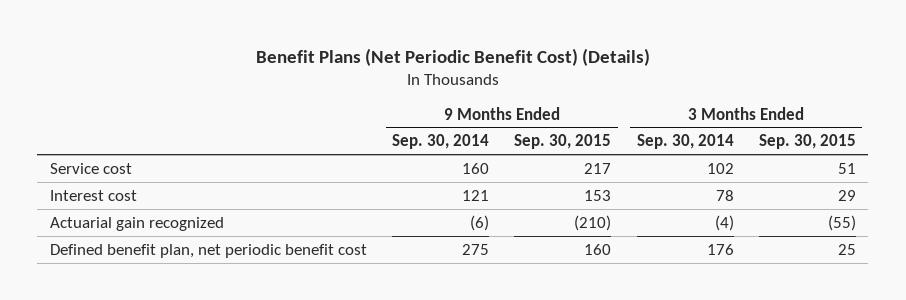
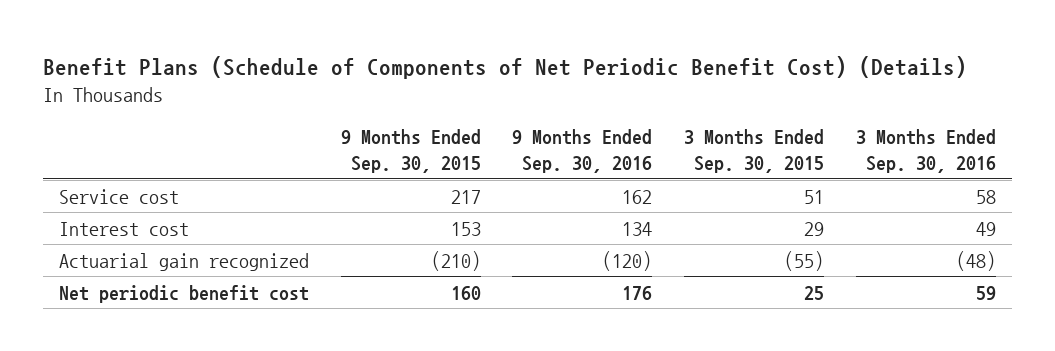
- Benefit Plans (Net Periodic Benefit Cost) (Details)
+ Benefit Plans (Schedule of Components of Net Periodic Benefit Cost) (Details)
- | 9 Months Ended Sep. 30, 2014 | 9 Months Ended Sep. 30, 2015 | 3 Months Ended Sep. 30, 2014 | 3 Months Ended Sep. 30, 2015
+ | 9 Months Ended Sep. 30, 2015 | 9 Months Ended Sep. 30, 2016 | 3 Months Ended Sep. 30, 2015 | 3 Months Ended Sep. 30, 2016
- Defined benefit plan, net periodic benefit cost | 275 | 160 | 176 | 25
+ Net periodic benefit cost | 160 | 176 | 25 | 59

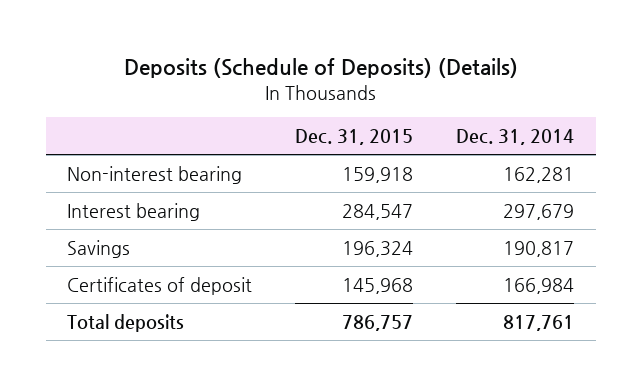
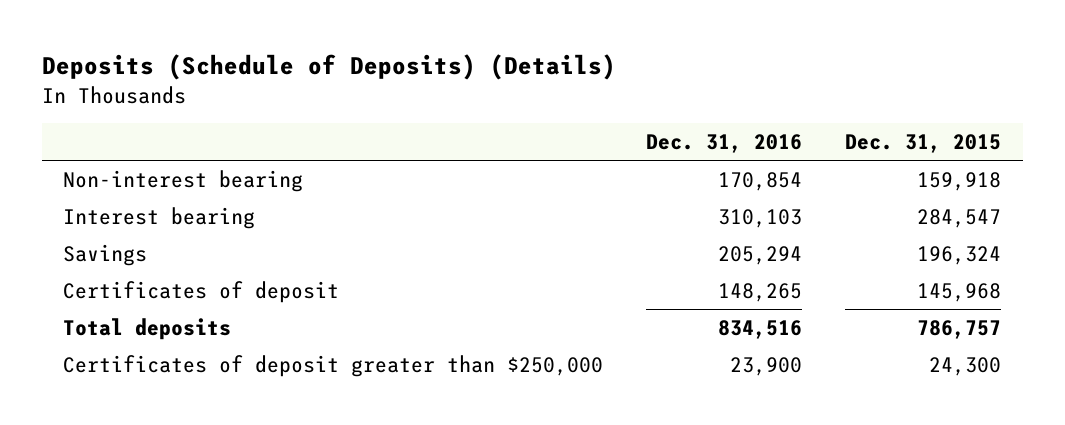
- | Dec. 31, 2015 | Dec. 31, 2014
+ | Dec. 31, 2016 | Dec. 31, 2015
+ Certificates of deposit greater than $250,000 | 23,900 | 24,300

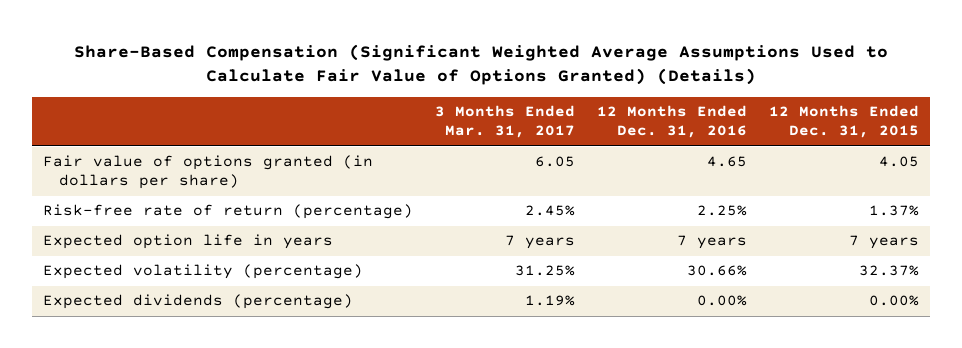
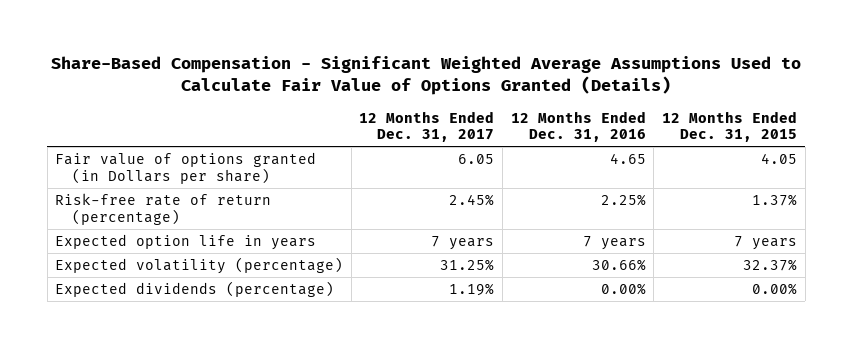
- Share-Based Compensation (Significant Weighted Average Assumptions Used to Calculate Fair Value of Options Granted) (Details)
+ Share-Based Compensation - Significant Weighted Average Assumptions Used to Calculate Fair Value of Options Granted (Details)
- | 3 Months Ended Mar. 31, 2017 | 12 Months Ended Dec. 31, 2016 | 12 Months Ended Dec. 31, 2015
+ | 12 Months Ended Dec. 31, 2017 | 12 Months Ended Dec. 31, 2016 | 12 Months Ended Dec. 31, 2015
- Fair value of options granted (in dollars per share) | 6.05 | 4.65 | 4.05
+ Fair value of options granted (in Dollars per share) | 6.05 | 4.65 | 4.05

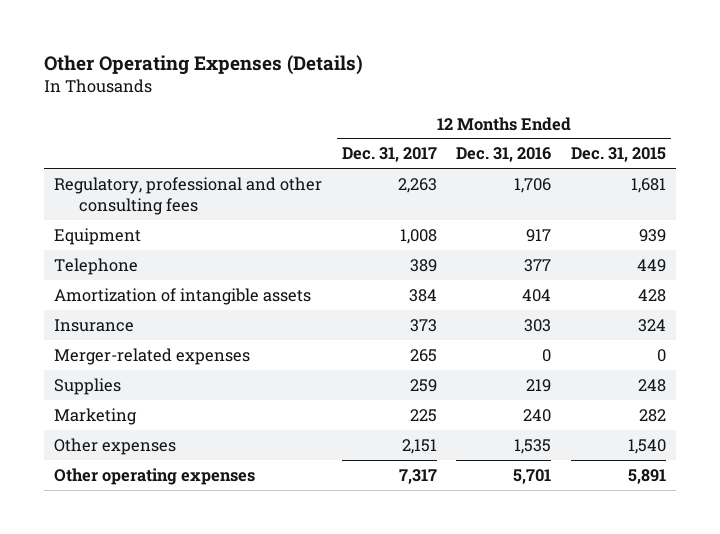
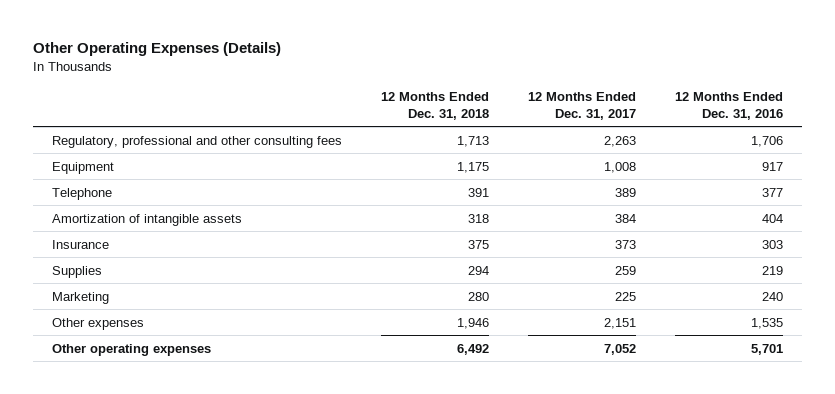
- | 12 Months Ended Dec. 31, 2017 | 12 Months Ended Dec. 31, 2016 | 12 Months Ended Dec. 31, 2015
+ | 12 Months Ended Dec. 31, 2018 | 12 Months Ended Dec. 31, 2017 | 12 Months Ended Dec. 31, 2016
- Merger-related expenses | 265 | 0 | 0
- Other operating expenses | 7,317 | 5,701 | 5,891
+ Other operating expenses | 6,492 | 7,052 | 5,701

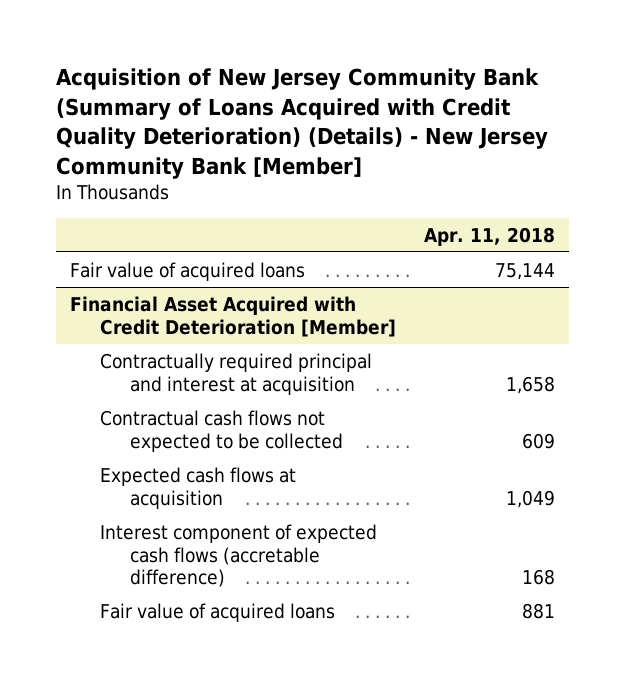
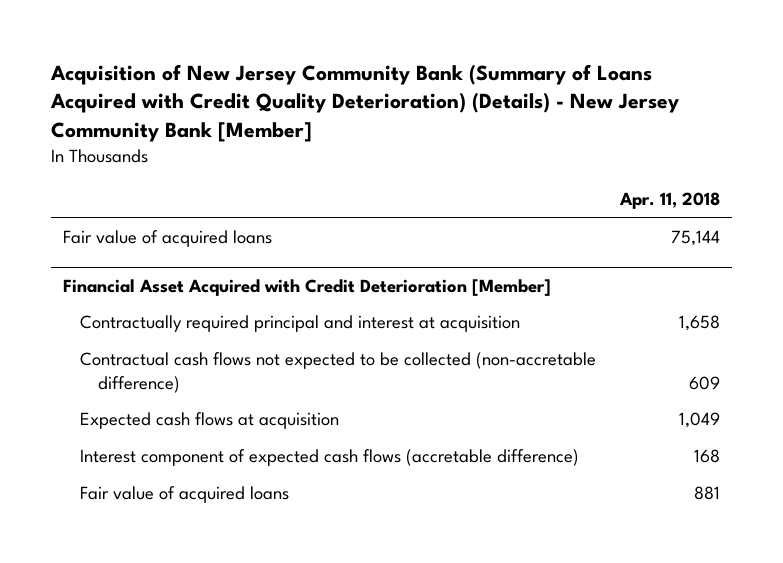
@ Financial Asset Acquired with Credit Deterioration [Member]
- Contractual cash flows not expected to be collected | 609
+ Contractual cash flows not expected to be collected (non-accretable difference) | 609

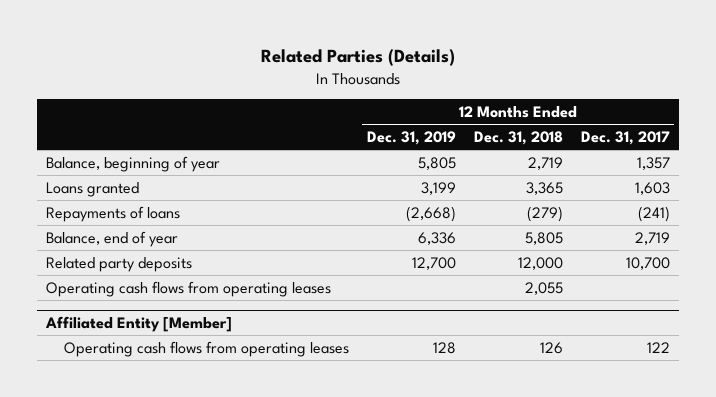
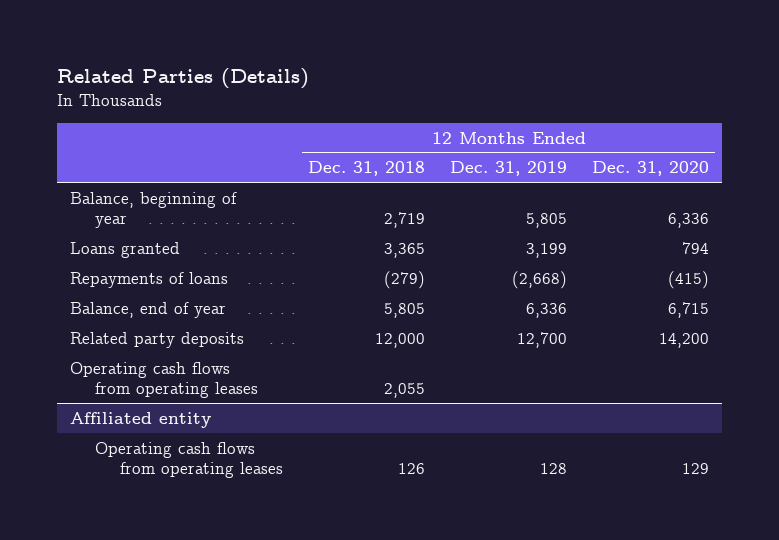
- | 12 Months Ended Dec. 31, 2019 | 12 Months Ended Dec. 31, 2018 | 12 Months Ended Dec. 31, 2017
+ | 12 Months Ended Dec. 31, 2018 | 12 Months Ended Dec. 31, 2019 | 12 Months Ended Dec. 31, 2020
- Affiliated Entity [Member]
+ Affiliated entity

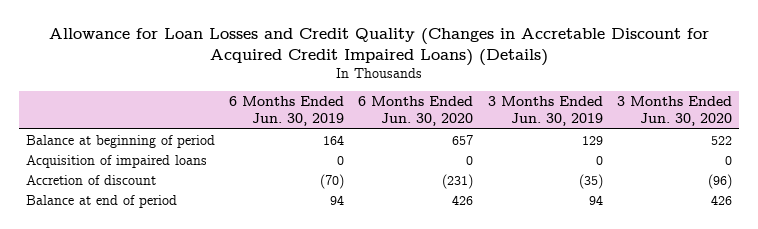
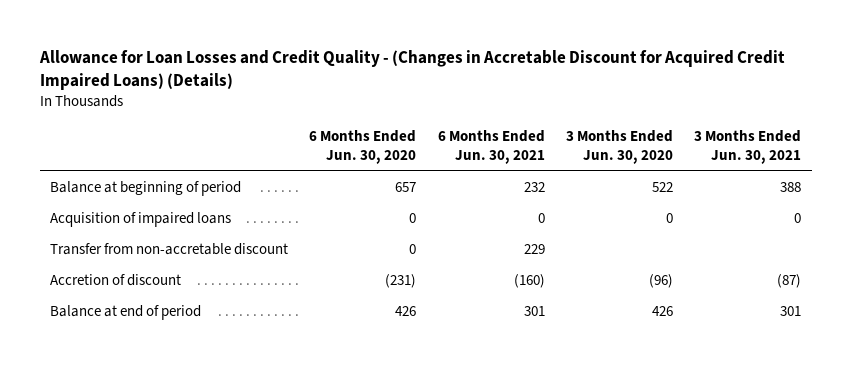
- Allowance for Loan Losses and Credit Quality (Changes in Accretable Discount for Acquired Credit Impaired Loans) (Details)
+ Allowance for Loan Losses and Credit Quality - (Changes in Accretable Discount for Acquired Credit Impaired Loans) (Details)
- | 6 Months Ended Jun. 30, 2019 | 6 Months Ended Jun. 30, 2020 | 3 Months Ended Jun. 30, 2019 | 3 Months Ended Jun. 30, 2020
+ | 6 Months Ended Jun. 30, 2020 | 6 Months Ended Jun. 30, 2021 | 3 Months Ended Jun. 30, 2020 | 3 Months Ended Jun. 30, 2021
+ Transfer from non-accretable discount | 0 | 229 | |

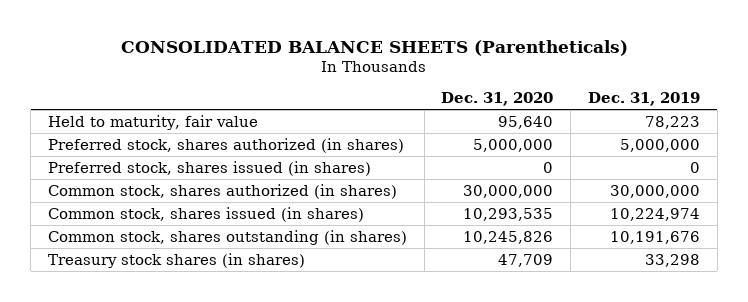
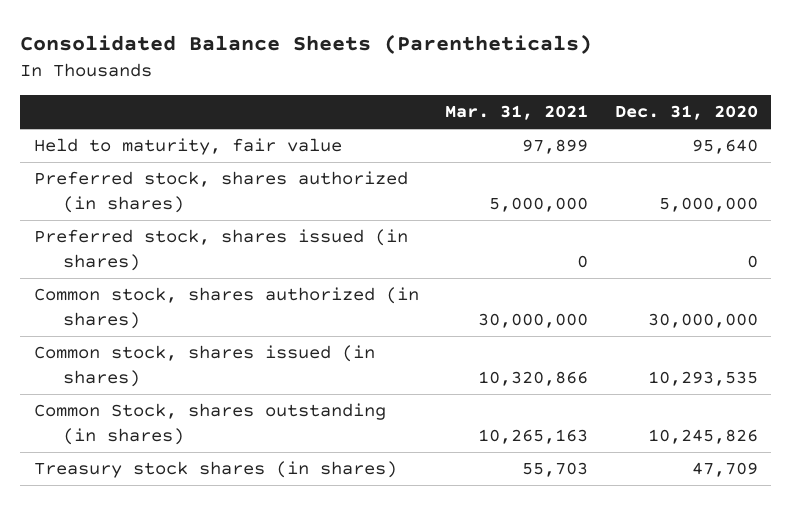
- CONSOLIDATED BALANCE SHEETS (Parentheticals)
+ Consolidated Balance Sheets (Parentheticals)
- | Dec. 31, 2020 | Dec. 31, 2019
+ | Mar. 31, 2021 | Dec. 31, 2020
- Common stock, shares outstanding (in shares) | 10,245,826 | 10,191,676
+ Common Stock, shares outstanding (in shares) | 10,265,163 | 10,245,826

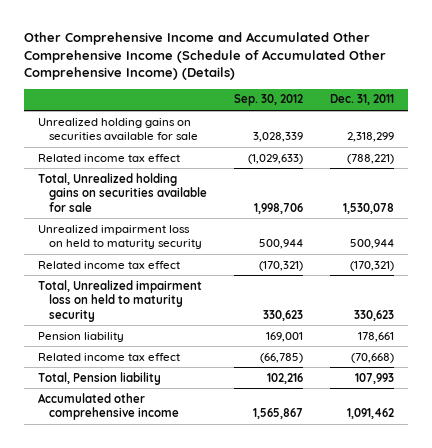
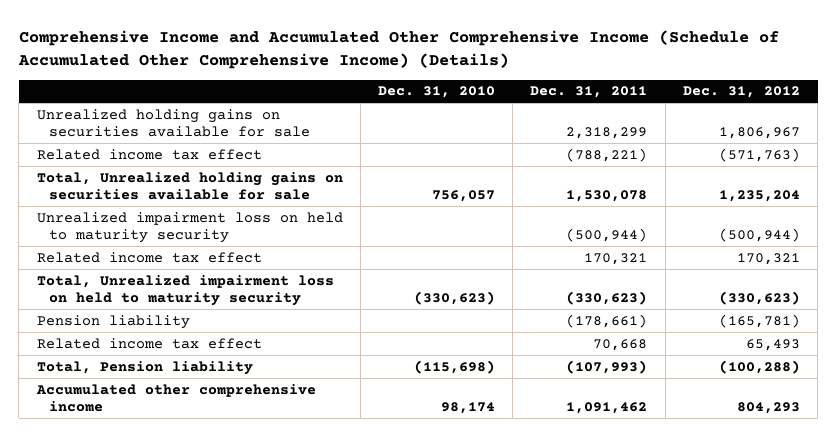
- Other Comprehensive Income and Accumulated Other Comprehensive Income (Schedule of Accumulated Other Comprehensive Income) (Details)
+ Comprehensive Income and Accumulated Other Comprehensive Income (Schedule of Accumulated Other Comprehensive Income) (Details)
- | Sep. 30, 2012 | Dec. 31, 2011
+ | Dec. 31, 2010 | Dec. 31, 2011 | Dec. 31, 2012
- Unrealized impairment loss on held to maturity security | 500,944 | 500,944
- Related income tax effect | (170,321) | (170,321)
- Total, Unrealized impairment loss on held to maturity security | 330,623 | 330,623
- Pension liability | 169,001 | 178,661
- Related income tax effect | (66,785) | (70,668)
- Total, Pension liability | 102,216 | 107,993
+ Unrealized impairment loss on held to maturity security | | (500,944) | (500,944)
+ Related income tax effect | | 170,321 | 170,321
+ Total, Unrealized impairment loss on held to maturity security | (330,623) | (330,623) | (330,623)
+ Pension liability | | (178,661) | (165,781)
+ Related income tax effect | | 70,668 | 65,493
+ Total, Pension liability | (115,698) | (107,993) | (100,288)

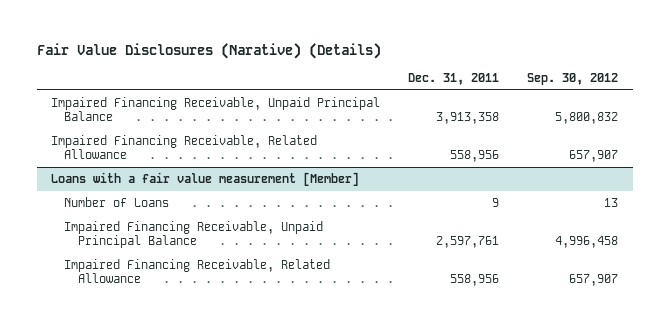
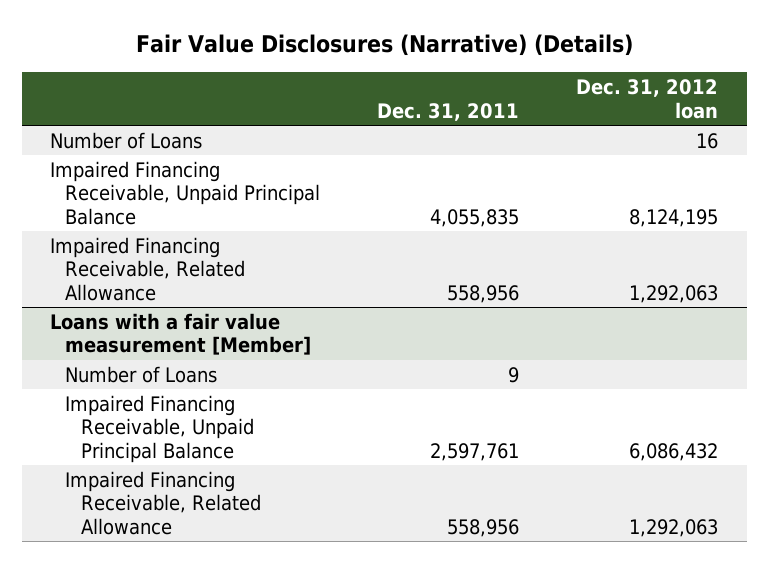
- Fair Value Disclosures (Narative) (Details)
+ Fair Value Disclosures (Narrative) (Details)
- | Dec. 31, 2011 | Sep. 30, 2012
+ | Dec. 31, 2011 | Dec. 31, 2012 loan
- Impaired Financing Receivable, Unpaid Principal Balance | 3,913,358 | 5,800,832
+ Number of Loans | | 16
+ Impaired Financing Receivable, Unpaid Principal Balance | 4,055,835 | 8,124,195

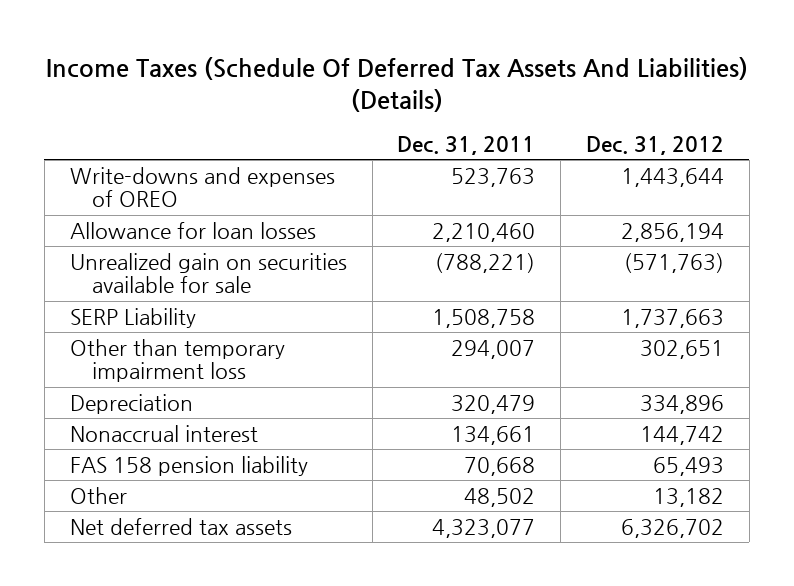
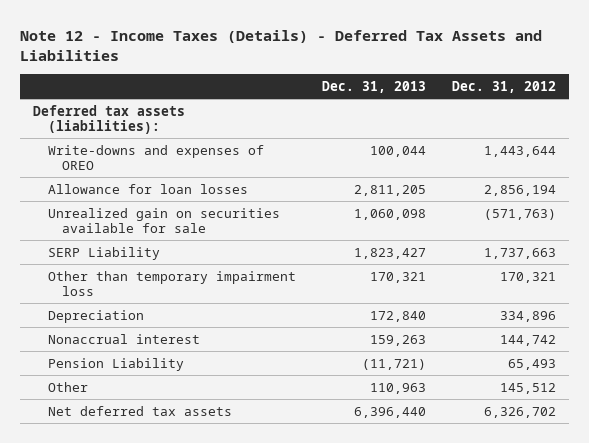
- Income Taxes (Schedule Of Deferred Tax Assets And Liabilities) (Details)
+ Note 12 - Income Taxes (Details) - Deferred Tax Assets and Liabilities
- | Dec. 31, 2011 | Dec. 31, 2012
+ | Dec. 31, 2013 | Dec. 31, 2012
+ Deferred tax assets (liabilities):
- Other than temporary impairment loss | 294,007 | 302,651
+ Other than temporary impairment loss | 170,321 | 170,321
- FAS 158 pension liability | 70,668 | 65,493
- Other | 48,502 | 13,182
+ Pension Liability | (11,721) | 65,493
+ Other | 110,963 | 145,512

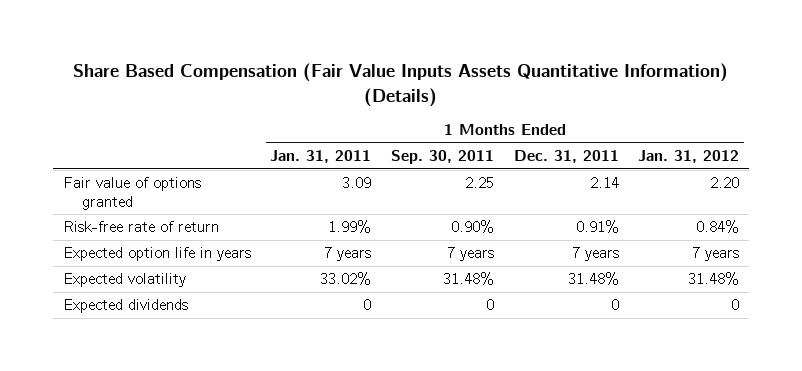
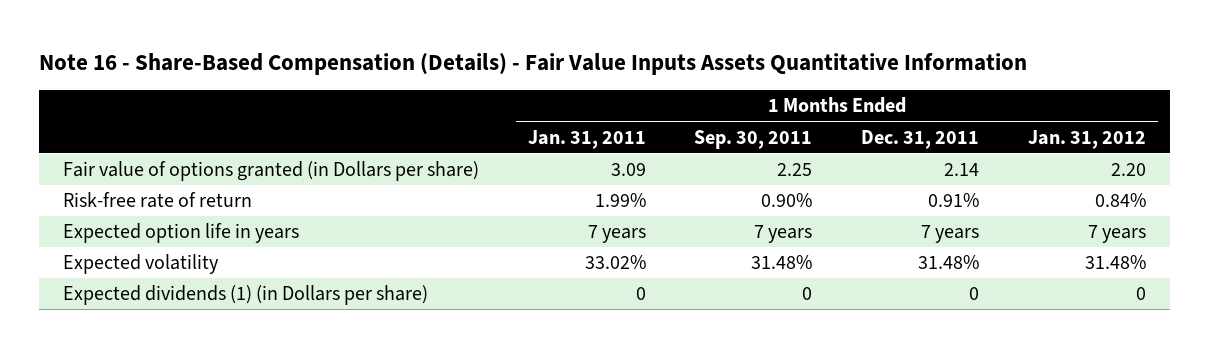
- Share Based Compensation (Fair Value Inputs Assets Quantitative Information) (Details)
+ Note 16 - Share-Based Compensation (Details) - Fair Value Inputs Assets Quantitative Information
- Fair value of options granted | 3.09 | 2.25 | 2.14 | 2.20
+ Fair value of options granted (in Dollars per share) | 3.09 | 2.25 | 2.14 | 2.20
- Expected dividends | 0 | 0 | 0 | 0
+ Expected dividends (1) (in Dollars per share) | 0 | 0 | 0 | 0

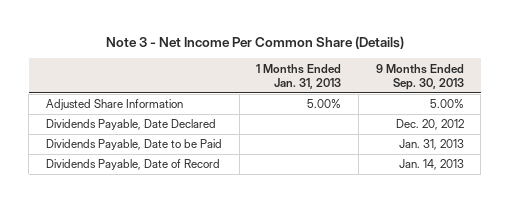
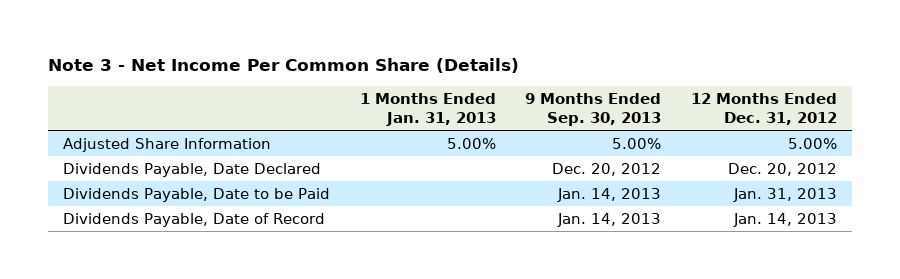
- | 1 Months Ended Jan. 31, 2013 | 9 Months Ended Sep. 30, 2013
+ | 1 Months Ended Jan. 31, 2013 | 9 Months Ended Sep. 30, 2013 | 12 Months Ended Dec. 31, 2012
- Dividends Payable, Date to be Paid | | Jan. 31, 2013
+ Dividends Payable, Date to be Paid | | Jan. 14, 2013 | Jan. 31, 2013

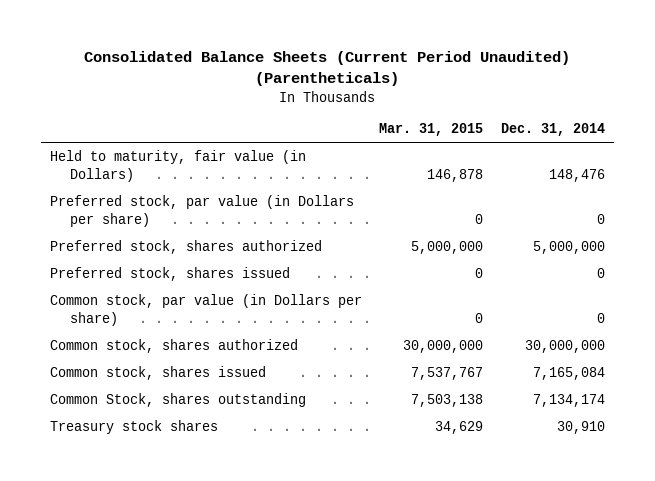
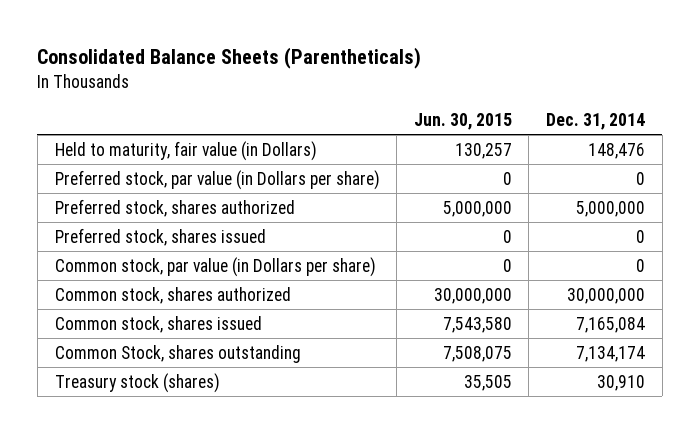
- Consolidated Balance Sheets (Current Period Unaudited) (Parentheticals)
+ Consolidated Balance Sheets (Parentheticals)
- | Mar. 31, 2015 | Dec. 31, 2014
+ | Jun. 30, 2015 | Dec. 31, 2014
- Treasury stock shares | 34,629 | 30,910
+ Treasury stock (shares) | 35,505 | 30,910

